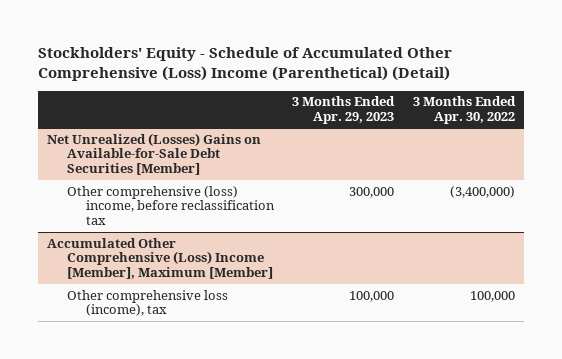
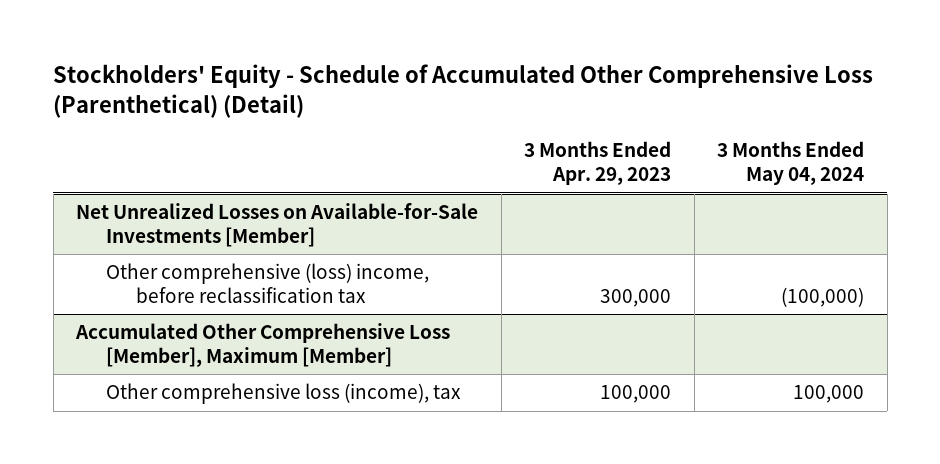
- Stockholders' Equity - Schedule of Accumulated Other Comprehensive (Loss) Income (Parenthetical) (Detail)
+ Stockholders' Equity - Schedule of Accumulated Other Comprehensive Loss (Parenthetical) (Detail)
- | 3 Months Ended Apr. 29, 2023 | 3 Months Ended Apr. 30, 2022
+ | 3 Months Ended Apr. 29, 2023 | 3 Months Ended May 04, 2024
- Net Unrealized (Losses) Gains on Available-for-Sale Debt Securities [Member]
+ Net Unrealized Losses on Available-for-Sale Investments [Member]
- Accumulated Other Comprehensive (Loss) Income [Member], Maximum [Member]
+ Accumulated Other Comprehensive Loss [Member], Maximum [Member]

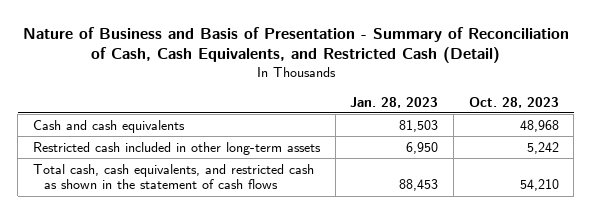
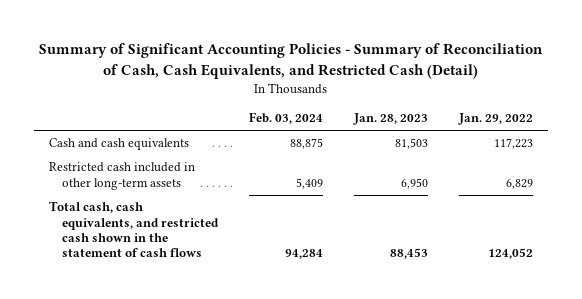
- Nature of Business and Basis of Presentation - Summary of Reconciliation of Cash, Cash Equivalents, and Restricted Cash (Detail)
+ Summary of Significant Accounting Policies - Summary of Reconciliation of Cash, Cash Equivalents, and Restricted Cash (Detail)
- | Jan. 28, 2023 | Oct. 28, 2023
+ | Feb. 03, 2024 | Jan. 28, 2023 | Jan. 29, 2022
- Total cash, cash equivalents, and restricted cash as shown in the statement of cash flows | 88,453 | 54,210
+ Total cash, cash equivalents, and restricted cash shown in the statement of cash flows | 94,284 | 88,453 | 124,052

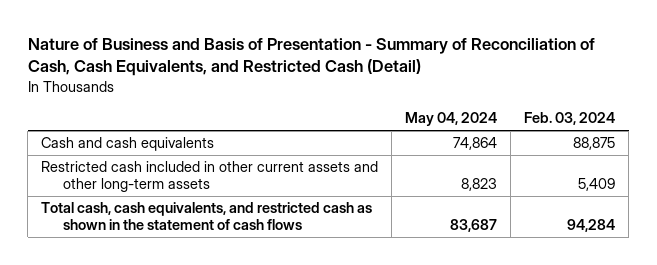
- Summary of Significant Accounting Policies - Summary of Reconciliation of Cash, Cash Equivalents, and Restricted Cash (Detail)
+ Nature of Business and Basis of Presentation - Summary of Reconciliation of Cash, Cash Equivalents, and Restricted Cash (Detail)
- | Feb. 03, 2024 | Jan. 28, 2023 | Jan. 29, 2022
+ | May 04, 2024 | Feb. 03, 2024
- Restricted cash included in other long-term assets | 5,409 | 6,950 | 6,829
- Total cash, cash equivalents, and restricted cash shown in the statement of cash flows | 94,284 | 88,453 | 124,052
+ Restricted cash included in other current assets and other long-term assets | 8,823 | 5,409
+ Total cash, cash equivalents, and restricted cash as shown in the statement of cash flows | 83,687 | 94,284

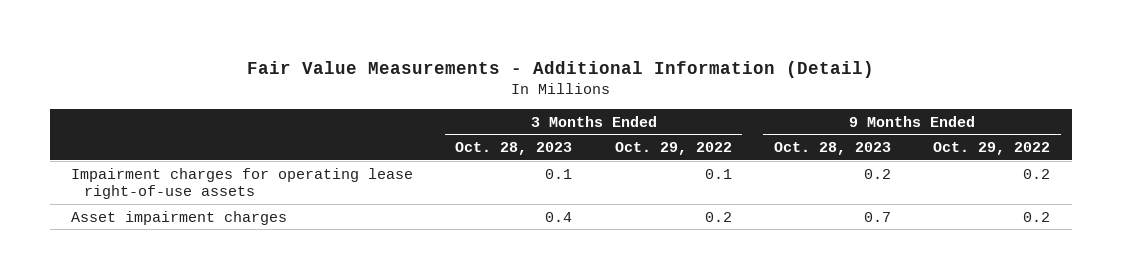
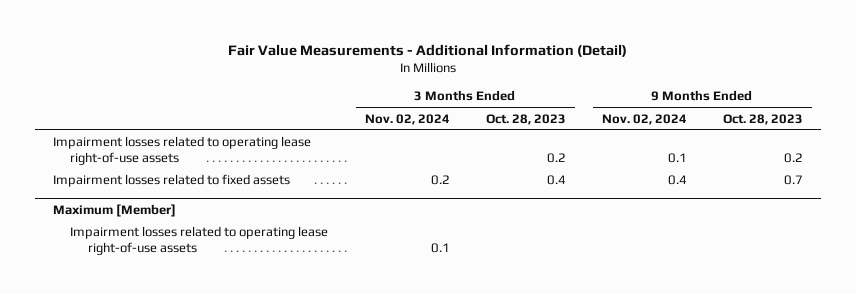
- | 3 Months Ended Oct. 28, 2023 | 3 Months Ended Oct. 29, 2022 | 9 Months Ended Oct. 28, 2023 | 9 Months Ended Oct. 29, 2022
+ | 3 Months Ended Nov. 02, 2024 | 3 Months Ended Oct. 28, 2023 | 9 Months Ended Nov. 02, 2024 | 9 Months Ended Oct. 28, 2023
- Impairment charges for operating lease right-of-use assets | 0.1 | 0.1 | 0.2 | 0.2
- Asset impairment charges | 0.4 | 0.2 | 0.7 | 0.2
+ Impairment losses related to operating lease right-of-use assets | | 0.2 | 0.1 | 0.2
+ Impairment losses related to fixed assets | 0.2 | 0.4 | 0.4 | 0.7
+ Maximum [Member]
+ Impairment losses related to operating lease right-of-use assets | 0.1 | | |

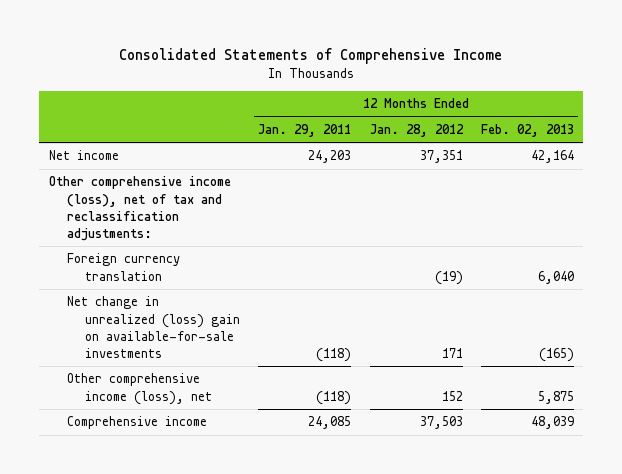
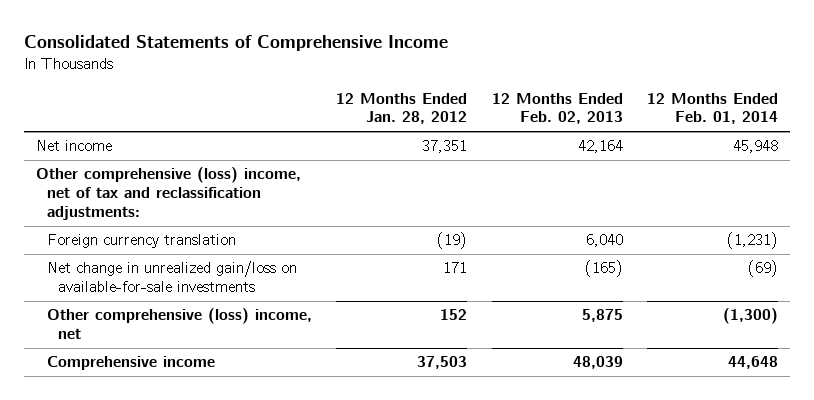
- | 12 Months Ended Jan. 29, 2011 | 12 Months Ended Jan. 28, 2012 | 12 Months Ended Feb. 02, 2013
+ | 12 Months Ended Jan. 28, 2012 | 12 Months Ended Feb. 02, 2013 | 12 Months Ended Feb. 01, 2014
- Other comprehensive income (loss), net of tax and reclassification adjustments:
+ Other comprehensive (loss) income, net of tax and reclassification adjustments:
- Net change in unrealized (loss) gain on available-for-sale investments | (118) | 171 | (165)
- Other comprehensive income (loss), net | (118) | 152 | 5,875
+ Net change in unrealized gain/loss on available-for-sale investments | 171 | (165) | (69)
+ Other comprehensive (loss) income, net | 152 | 5,875 | (1,300)

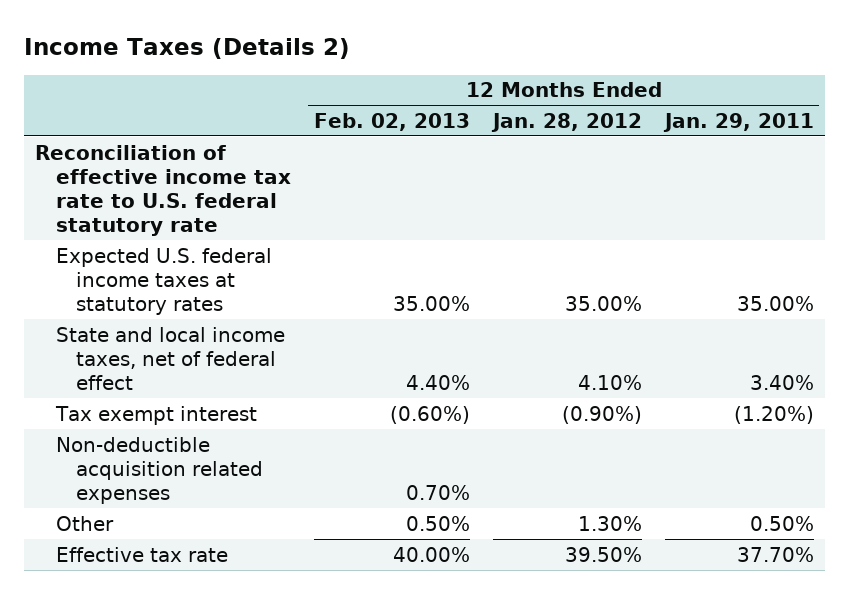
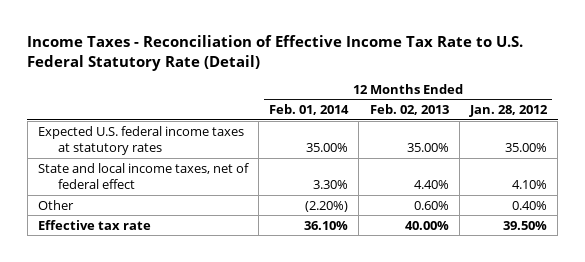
- Income Taxes (Details 2)
+ Income Taxes - Reconciliation of Effective Income Tax Rate to U.S. Federal Statutory Rate (Detail)
- | 12 Months Ended Feb. 02, 2013 | 12 Months Ended Jan. 28, 2012 | 12 Months Ended Jan. 29, 2011
+ | 12 Months Ended Feb. 01, 2014 | 12 Months Ended Feb. 02, 2013 | 12 Months Ended Jan. 28, 2012
- Reconciliation of effective income tax rate to U.S. federal statutory rate
- Tax exempt interest | (0.60%) | (0.90%) | (1.20%)
- Non-deductible acquisition related expenses | 0.70% | |
- Other | 0.50% | 1.30% | 0.50%
+ Other | (2.20%) | 0.60% | 0.40%

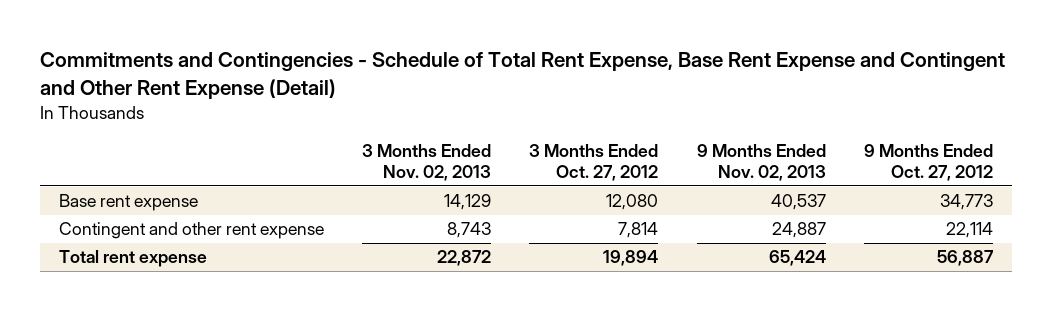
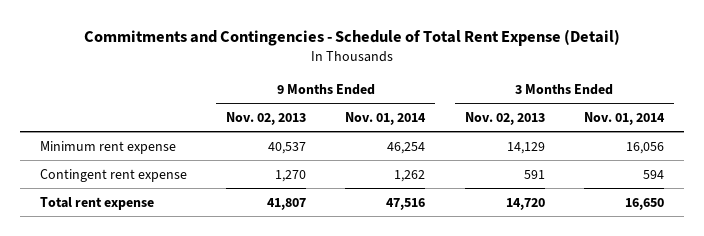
- Commitments and Contingencies - Schedule of Total Rent Expense, Base Rent Expense and Contingent and Other Rent Expense (Detail)
+ Commitments and Contingencies - Schedule of Total Rent Expense (Detail)
- | 3 Months Ended Nov. 02, 2013 | 3 Months Ended Oct. 27, 2012 | 9 Months Ended Nov. 02, 2013 | 9 Months Ended Oct. 27, 2012
+ | 9 Months Ended Nov. 02, 2013 | 9 Months Ended Nov. 01, 2014 | 3 Months Ended Nov. 02, 2013 | 3 Months Ended Nov. 01, 2014
- Base rent expense | 14,129 | 12,080 | 40,537 | 34,773
- Contingent and other rent expense | 8,743 | 7,814 | 24,887 | 22,114
- Total rent expense | 22,872 | 19,894 | 65,424 | 56,887
+ Minimum rent expense | 40,537 | 46,254 | 14,129 | 16,056
+ Contingent rent expense | 1,270 | 1,262 | 591 | 594
+ Total rent expense | 41,807 | 47,516 | 14,720 | 16,650

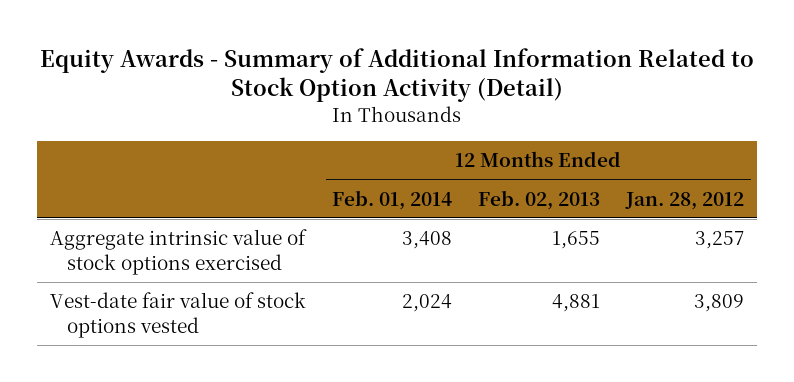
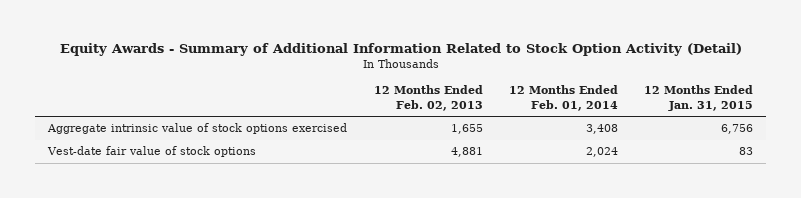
- | 12 Months Ended Feb. 01, 2014 | 12 Months Ended Feb. 02, 2013 | 12 Months Ended Jan. 28, 2012
+ | 12 Months Ended Feb. 02, 2013 | 12 Months Ended Feb. 01, 2014 | 12 Months Ended Jan. 31, 2015
- Vest-date fair value of stock options vested | 2,024 | 4,881 | 3,809
+ Vest-date fair value of stock options | 4,881 | 2,024 | 83

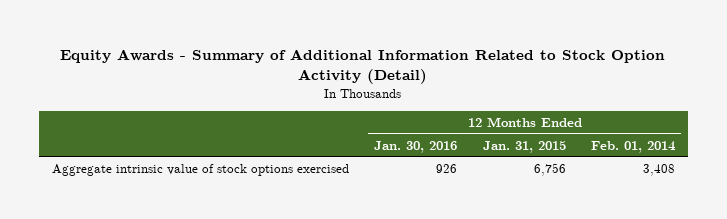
- | 12 Months Ended Feb. 02, 2013 | 12 Months Ended Feb. 01, 2014 | 12 Months Ended Jan. 31, 2015
+ | 12 Months Ended Jan. 30, 2016 | 12 Months Ended Jan. 31, 2015 | 12 Months Ended Feb. 01, 2014
- Vest-date fair value of stock options | 4,881 | 2,024 | 83

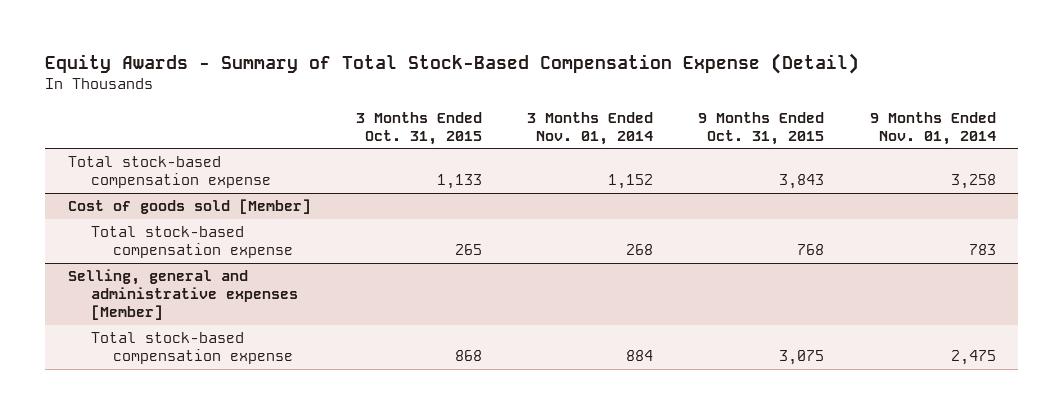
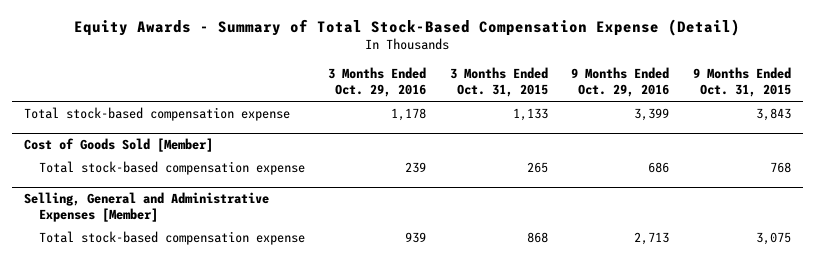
- | 3 Months Ended Oct. 31, 2015 | 3 Months Ended Nov. 01, 2014 | 9 Months Ended Oct. 31, 2015 | 9 Months Ended Nov. 01, 2014
+ | 3 Months Ended Oct. 29, 2016 | 3 Months Ended Oct. 31, 2015 | 9 Months Ended Oct. 29, 2016 | 9 Months Ended Oct. 31, 2015
- Cost of goods sold [Member]
+ Cost of Goods Sold [Member]
- Selling, general and administrative expenses [Member]
+ Selling, General and Administrative Expenses [Member]

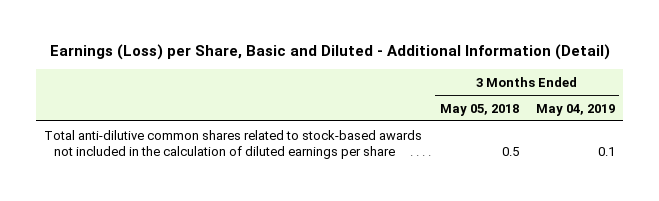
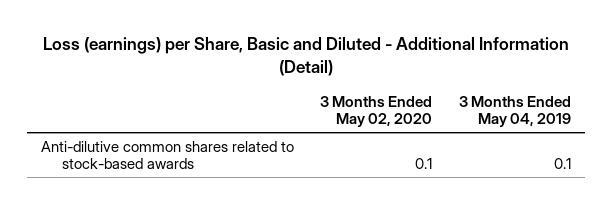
- Earnings (Loss) per Share, Basic and Diluted - Additional Information (Detail)
+ Loss (earnings) per Share, Basic and Diluted - Additional Information (Detail)
- | 3 Months Ended May 05, 2018 | 3 Months Ended May 04, 2019
+ | 3 Months Ended May 02, 2020 | 3 Months Ended May 04, 2019
- Total anti-dilutive common shares related to stock-based awards not included in the calculation of diluted earnings per share | 0.5 | 0.1
+ Anti-dilutive common shares related to stock-based awards | 0.1 | 0.1

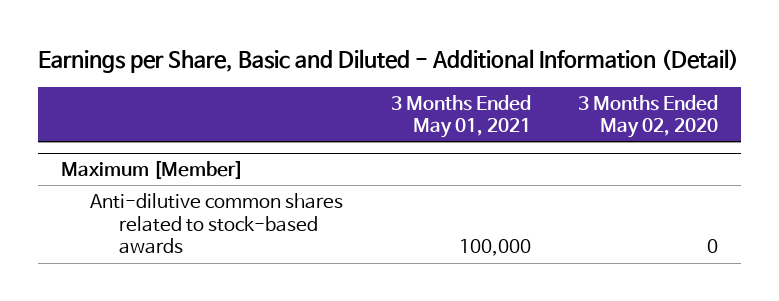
- Loss (earnings) per Share, Basic and Diluted - Additional Information (Detail)
+ Earnings per Share, Basic and Diluted - Additional Information (Detail)
- | 3 Months Ended May 02, 2020 | 3 Months Ended May 04, 2019
+ | 3 Months Ended May 01, 2021 | 3 Months Ended May 02, 2020
- Anti-dilutive common shares related to stock-based awards | 0.1 | 0.1
+ Maximum [Member]
+ Anti-dilutive common shares related to stock-based awards | 100,000 | 0

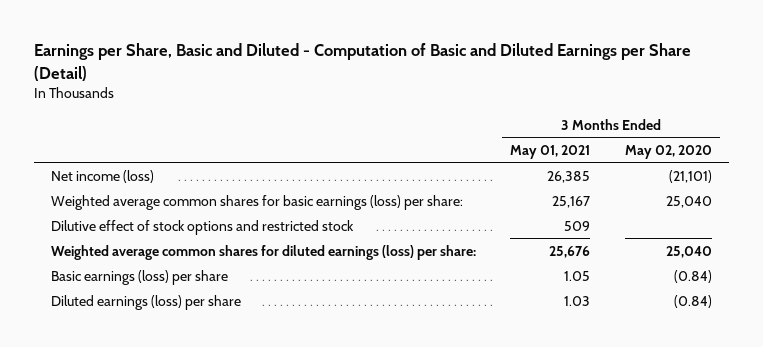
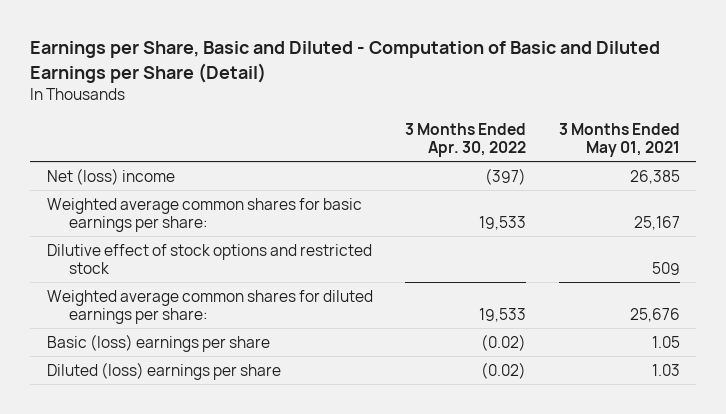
- | 3 Months Ended May 01, 2021 | 3 Months Ended May 02, 2020
+ | 3 Months Ended Apr. 30, 2022 | 3 Months Ended May 01, 2021
- Net income (loss) | 26,385 | (21,101)
- Weighted average common shares for basic earnings (loss) per share: | 25,167 | 25,040
+ Net (loss) income | (397) | 26,385
+ Weighted average common shares for basic earnings per share: | 19,533 | 25,167
- Weighted average common shares for diluted earnings (loss) per share: | 25,676 | 25,040
- Basic earnings (loss) per share | 1.05 | (0.84)
- Diluted earnings (loss) per share | 1.03 | (0.84)
+ Weighted average common shares for diluted earnings per share: | 19,533 | 25,676
+ Basic (loss) earnings per share | (0.02) | 1.05
+ Diluted (loss) earnings per share | (0.02) | 1.03

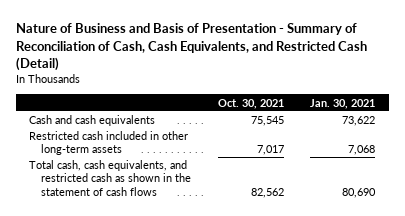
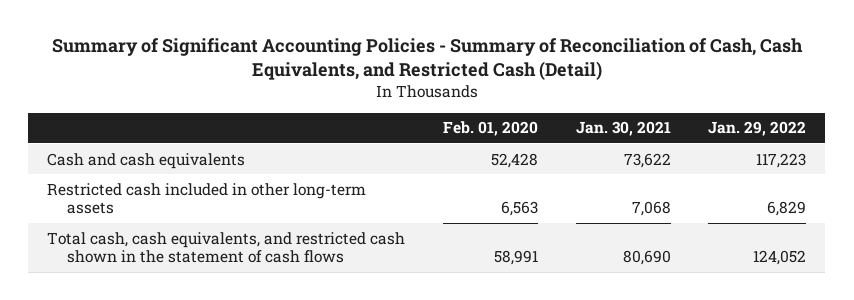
- Nature of Business and Basis of Presentation - Summary of Reconciliation of Cash, Cash Equivalents, and Restricted Cash (Detail)
+ Summary of Significant Accounting Policies - Summary of Reconciliation of Cash, Cash Equivalents, and Restricted Cash (Detail)
- | Oct. 30, 2021 | Jan. 30, 2021
+ | Feb. 01, 2020 | Jan. 30, 2021 | Jan. 29, 2022
- Total cash, cash equivalents, and restricted cash as shown in the statement of cash flows | 82,562 | 80,690
+ Total cash, cash equivalents, and restricted cash shown in the statement of cash flows | 58,991 | 80,690 | 124,052

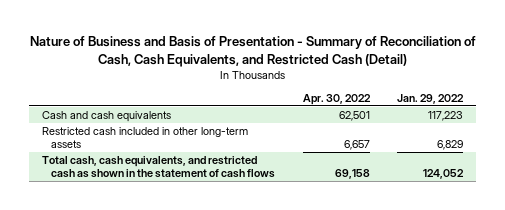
- Summary of Significant Accounting Policies - Summary of Reconciliation of Cash, Cash Equivalents, and Restricted Cash (Detail)
+ Nature of Business and Basis of Presentation - Summary of Reconciliation of Cash, Cash Equivalents, and Restricted Cash (Detail)
- | Feb. 01, 2020 | Jan. 30, 2021 | Jan. 29, 2022
+ | Apr. 30, 2022 | Jan. 29, 2022
- Total cash, cash equivalents, and restricted cash shown in the statement of cash flows | 58,991 | 80,690 | 124,052
+ Total cash, cash equivalents, and restricted cash as shown in the statement of cash flows | 69,158 | 124,052

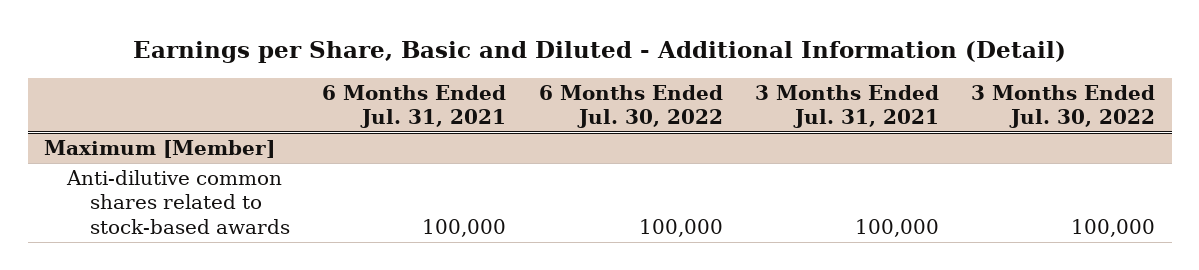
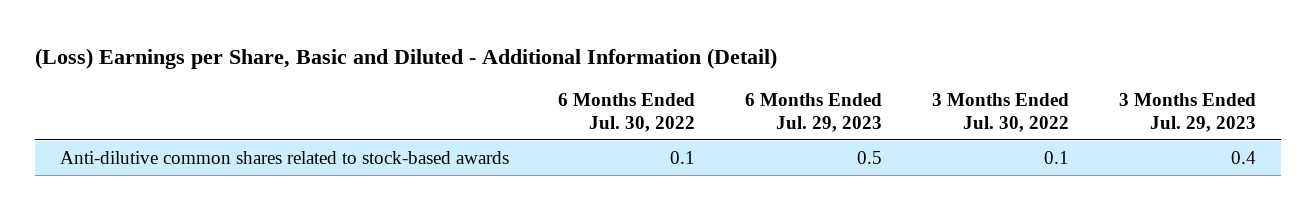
- Earnings per Share, Basic and Diluted - Additional Information (Detail)
+ (Loss) Earnings per Share, Basic and Diluted - Additional Information (Detail)
- | 6 Months Ended Jul. 31, 2021 | 6 Months Ended Jul. 30, 2022 | 3 Months Ended Jul. 31, 2021 | 3 Months Ended Jul. 30, 2022
+ | 6 Months Ended Jul. 30, 2022 | 6 Months Ended Jul. 29, 2023 | 3 Months Ended Jul. 30, 2022 | 3 Months Ended Jul. 29, 2023
- Maximum [Member]
- Anti-dilutive common shares related to stock-based awards | 100,000 | 100,000 | 100,000 | 100,000
+ Anti-dilutive common shares related to stock-based awards | 0.1 | 0.5 | 0.1 | 0.4

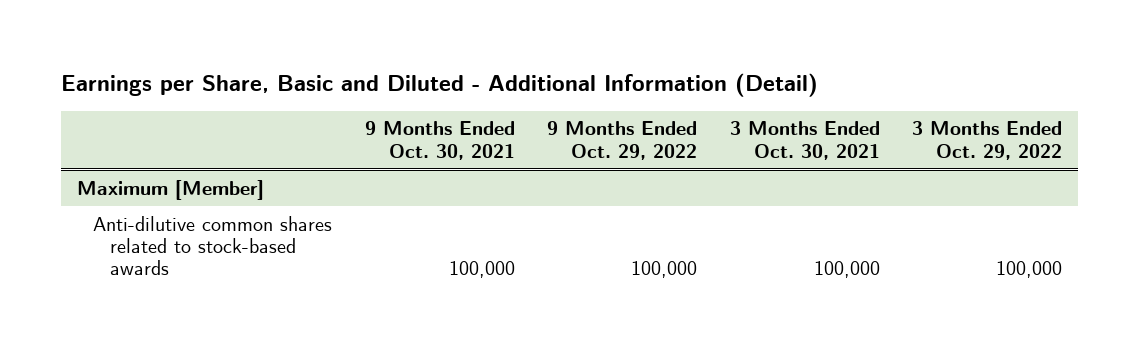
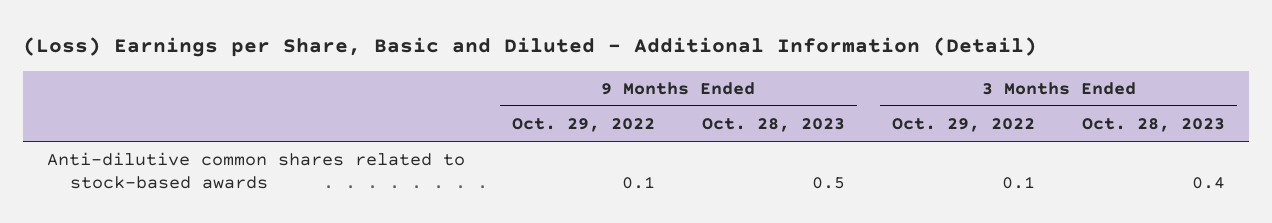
- Earnings per Share, Basic and Diluted - Additional Information (Detail)
+ (Loss) Earnings per Share, Basic and Diluted - Additional Information (Detail)
- | 9 Months Ended Oct. 30, 2021 | 9 Months Ended Oct. 29, 2022 | 3 Months Ended Oct. 30, 2021 | 3 Months Ended Oct. 29, 2022
+ | 9 Months Ended Oct. 29, 2022 | 9 Months Ended Oct. 28, 2023 | 3 Months Ended Oct. 29, 2022 | 3 Months Ended Oct. 28, 2023
- Maximum [Member]
- Anti-dilutive common shares related to stock-based awards | 100,000 | 100,000 | 100,000 | 100,000
+ Anti-dilutive common shares related to stock-based awards | 0.1 | 0.5 | 0.1 | 0.4

